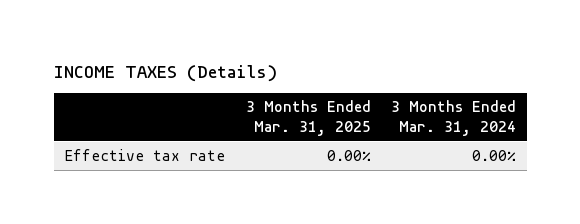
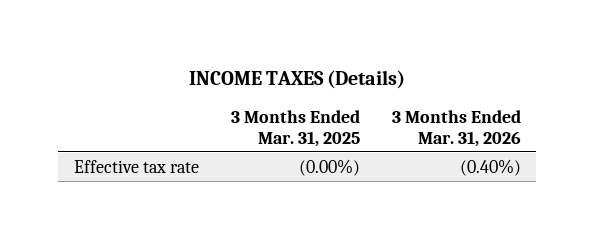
- | 3 Months Ended Mar. 31, 2025 | 3 Months Ended Mar. 31, 2024
+ | 3 Months Ended Mar. 31, 2025 | 3 Months Ended Mar. 31, 2026
- Effective tax rate | 0.00% | 0.00%
+ Effective tax rate | (0.00%) | (0.40%)

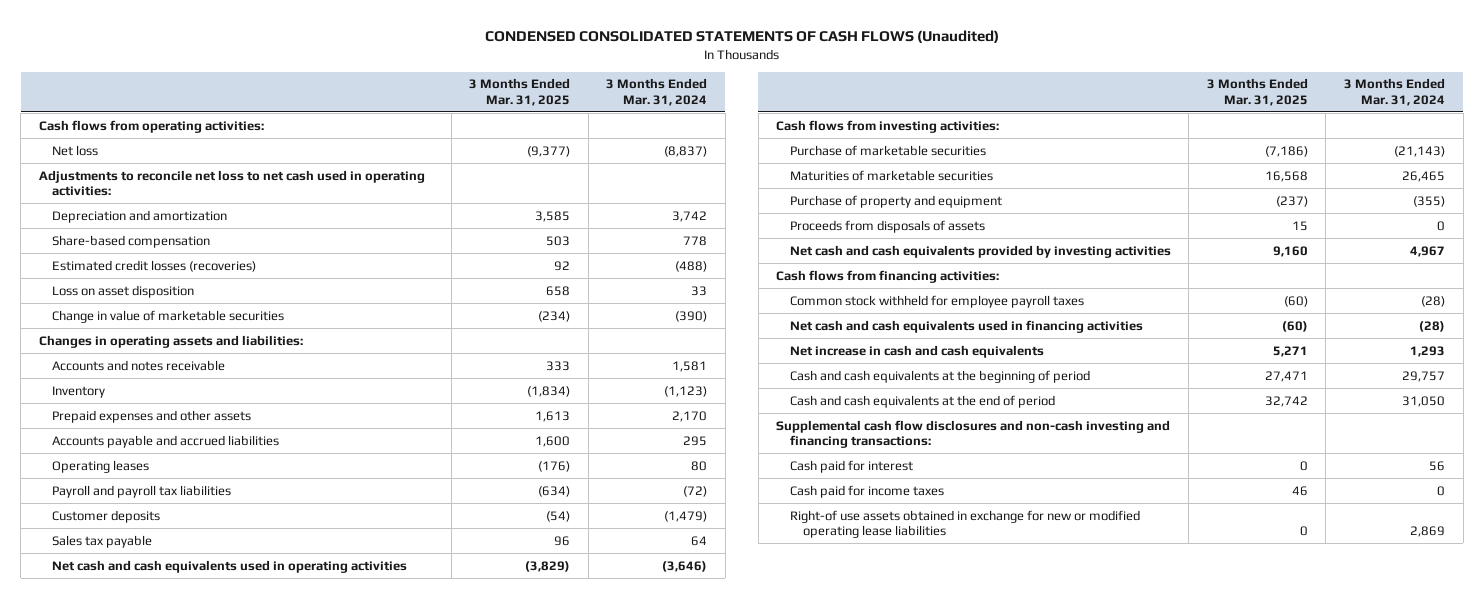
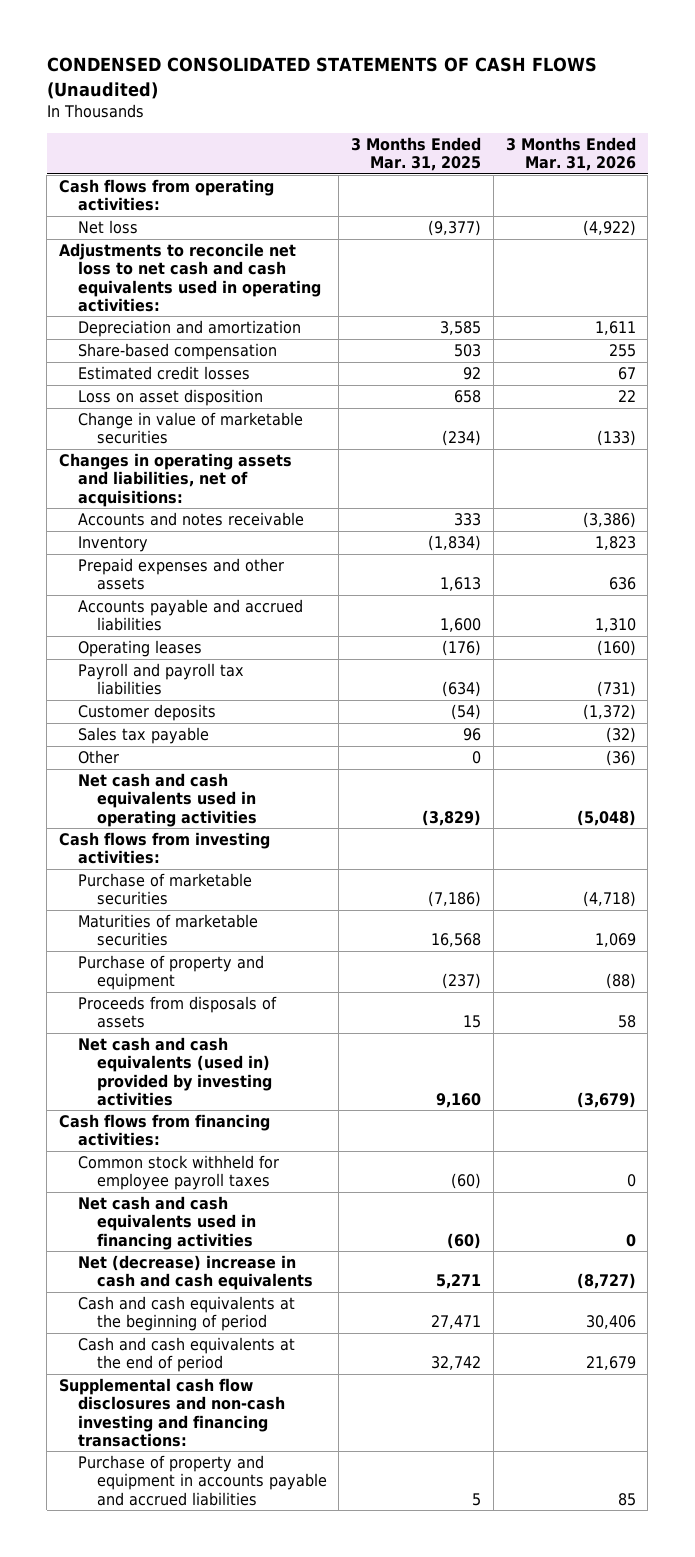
- | 3 Months Ended Mar. 31, 2025 | 3 Months Ended Mar. 31, 2024
+ | 3 Months Ended Mar. 31, 2025 | 3 Months Ended Mar. 31, 2026
- Adjustments to reconcile net loss to net cash used in operating activities:
+ Adjustments to reconcile net loss to net cash and cash equivalents used in operating activities:
- Estimated credit losses (recoveries) | 92 | (488)
+ Estimated credit losses | 92 | 67
- Changes in operating assets and liabilities:
+ Changes in operating assets and liabilities, net of acquisitions:
+ Other | 0 | (36)
- Net cash and cash equivalents provided by investing activities | 9,160 | 4,967
+ Net cash and cash equivalents (used in) provided by investing activities | 9,160 | (3,679)
- Net increase in cash and cash equivalents | 5,271 | 1,293
+ Net (decrease) increase in cash and cash equivalents | 5,271 | (8,727)
- Cash paid for interest | 0 | 56
- Cash paid for income taxes | 46 | 0
- Right-of use assets obtained in exchange for new or modified operating lease liabilities | 0 | 2,869
+ Purchase of property and equipment in accounts payable and accrued liabilities | 5 | 85

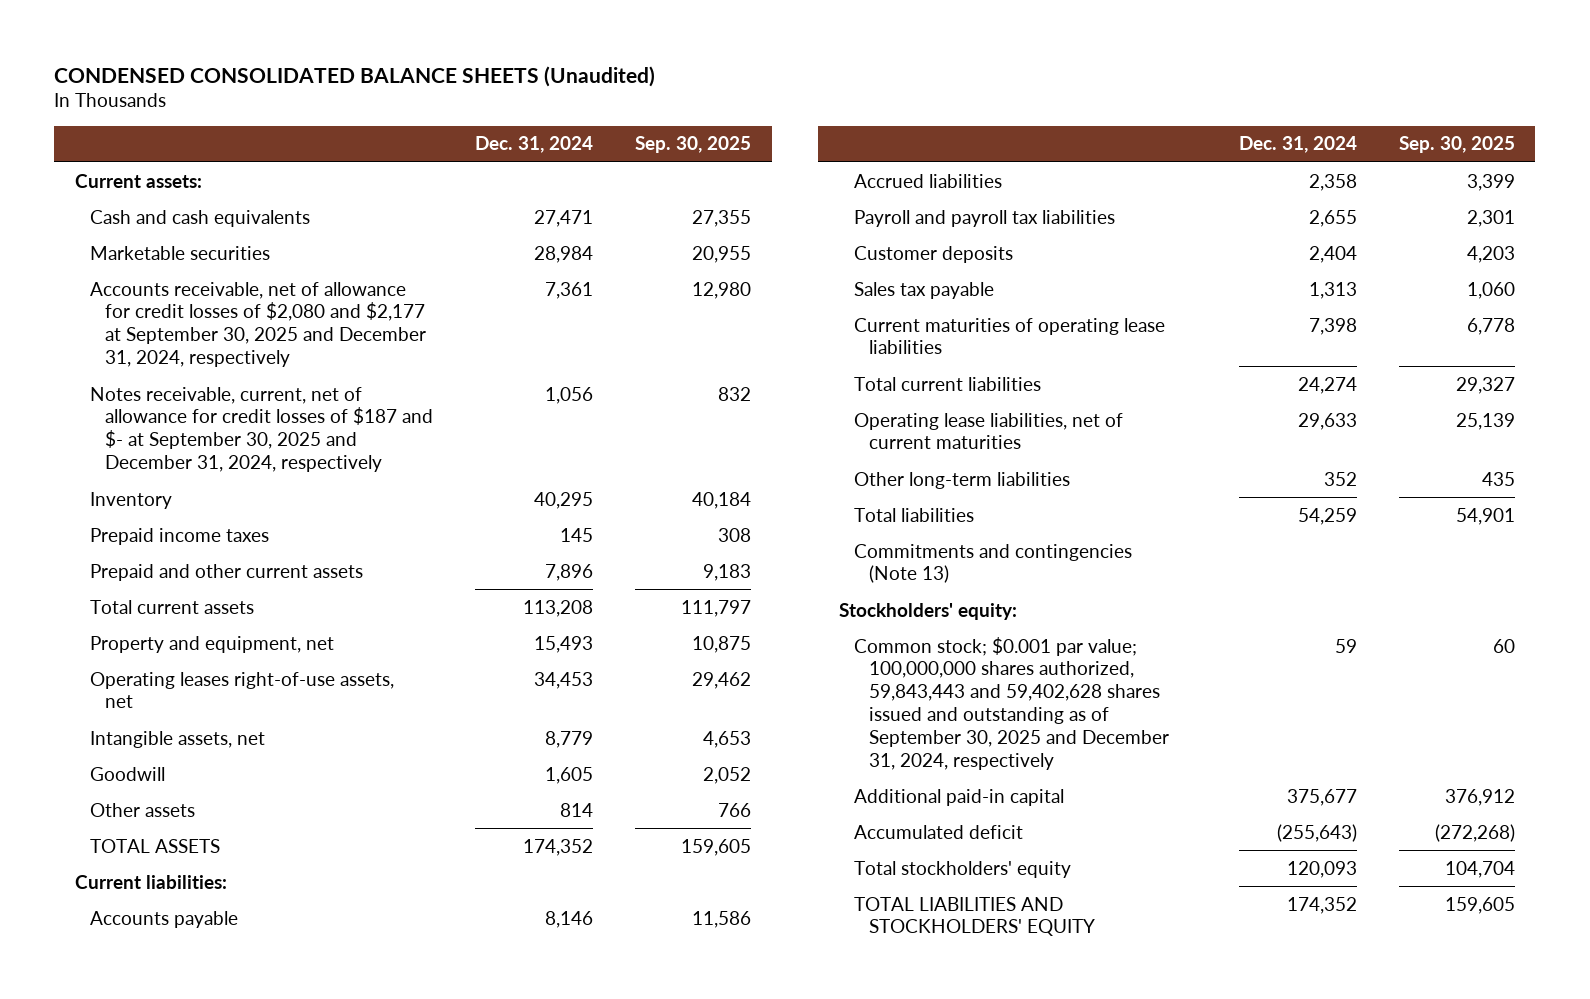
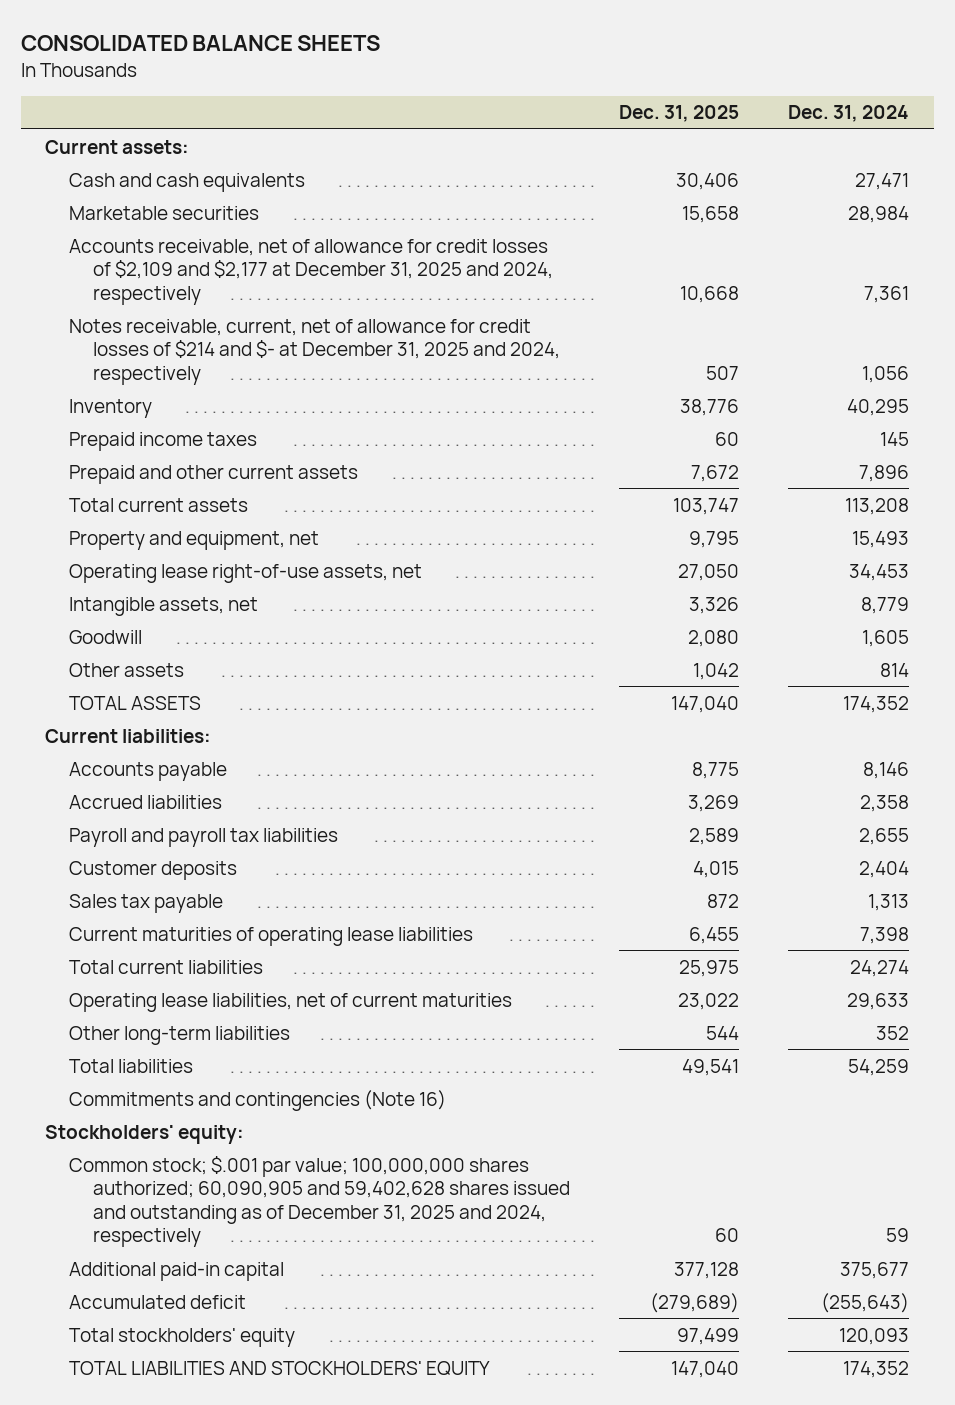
- CONDENSED CONSOLIDATED BALANCE SHEETS (Unaudited)
+ CONSOLIDATED BALANCE SHEETS
- | Dec. 31, 2024 | Sep. 30, 2025
+ | Dec. 31, 2025 | Dec. 31, 2024
- Accounts receivable, net of allowance for credit losses of $2,080 and $2,177 at September 30, 2025 and December 31, 2024, respectively | 7,361 | 12,980
- Notes receivable, current, net of allowance for credit losses of $187 and $- at September 30, 2025 and December 31, 2024, respectively | 1,056 | 832
+ Accounts receivable, net of allowance for credit losses of $2,109 and $2,177 at December 31, 2025 and 2024, respectively | 10,668 | 7,361
+ Notes receivable, current, net of allowance for credit losses of $214 and $- at December 31, 2025 and 2024, respectively | 507 | 1,056
- Operating leases right-of-use assets, net | 34,453 | 29,462
+ Operating lease right-of-use assets, net | 27,050 | 34,453
- Commitments and contingencies (Note 13)
+ Commitments and contingencies (Note 16)
- Common stock; $0.001 par value; 100,000,000 shares authorized, 59,843,443 and 59,402,628 shares issued and outstanding as of September 30, 2025 and December 31, 2024, respectively | 59 | 60
+ Common stock; $.001 par value; 100,000,000 shares authorized; 60,090,905 and 59,402,628 shares issued and outstanding as of December 31, 2025 and 2024, respectively | 60 | 59

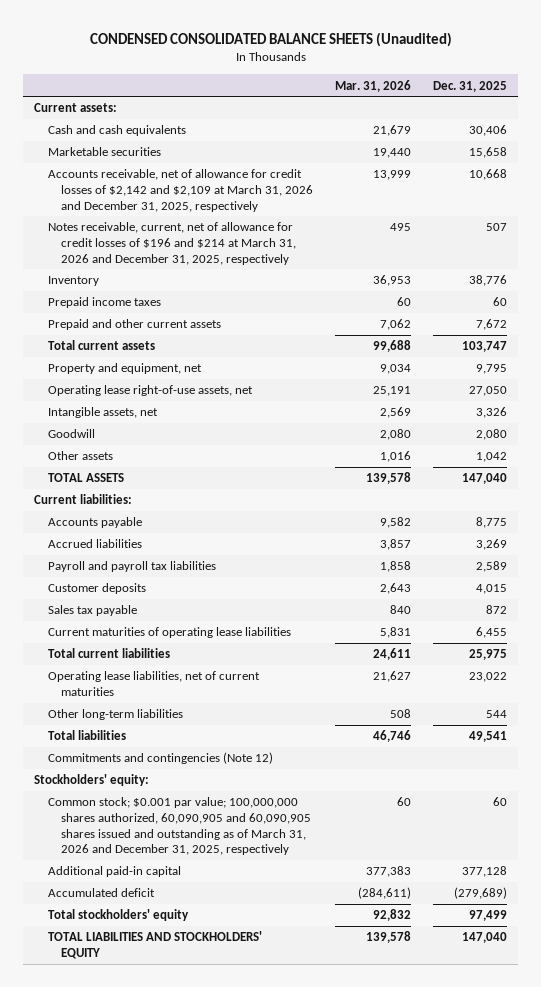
- CONSOLIDATED BALANCE SHEETS
+ CONDENSED CONSOLIDATED BALANCE SHEETS (Unaudited)
- | Dec. 31, 2025 | Dec. 31, 2024
+ | Mar. 31, 2026 | Dec. 31, 2025
- Accounts receivable, net of allowance for credit losses of $2,109 and $2,177 at December 31, 2025 and 2024, respectively | 10,668 | 7,361
- Notes receivable, current, net of allowance for credit losses of $214 and $- at December 31, 2025 and 2024, respectively | 507 | 1,056
+ Accounts receivable, net of allowance for credit losses of $2,142 and $2,109 at March 31, 2026 and December 31, 2025, respectively | 13,999 | 10,668
+ Notes receivable, current, net of allowance for credit losses of $196 and $214 at March 31, 2026 and December 31, 2025, respectively | 495 | 507
- Commitments and contingencies (Note 16)
+ Commitments and contingencies (Note 12)
- Common stock; $.001 par value; 100,000,000 shares authorized; 60,090,905 and 59,402,628 shares issued and outstanding as of December 31, 2025 and 2024, respectively | 60 | 59
+ Common stock; $0.001 par value; 100,000,000 shares authorized, 60,090,905 and 60,090,905 shares issued and outstanding as of March 31, 2026 and December 31, 2025, respectively | 60 | 60

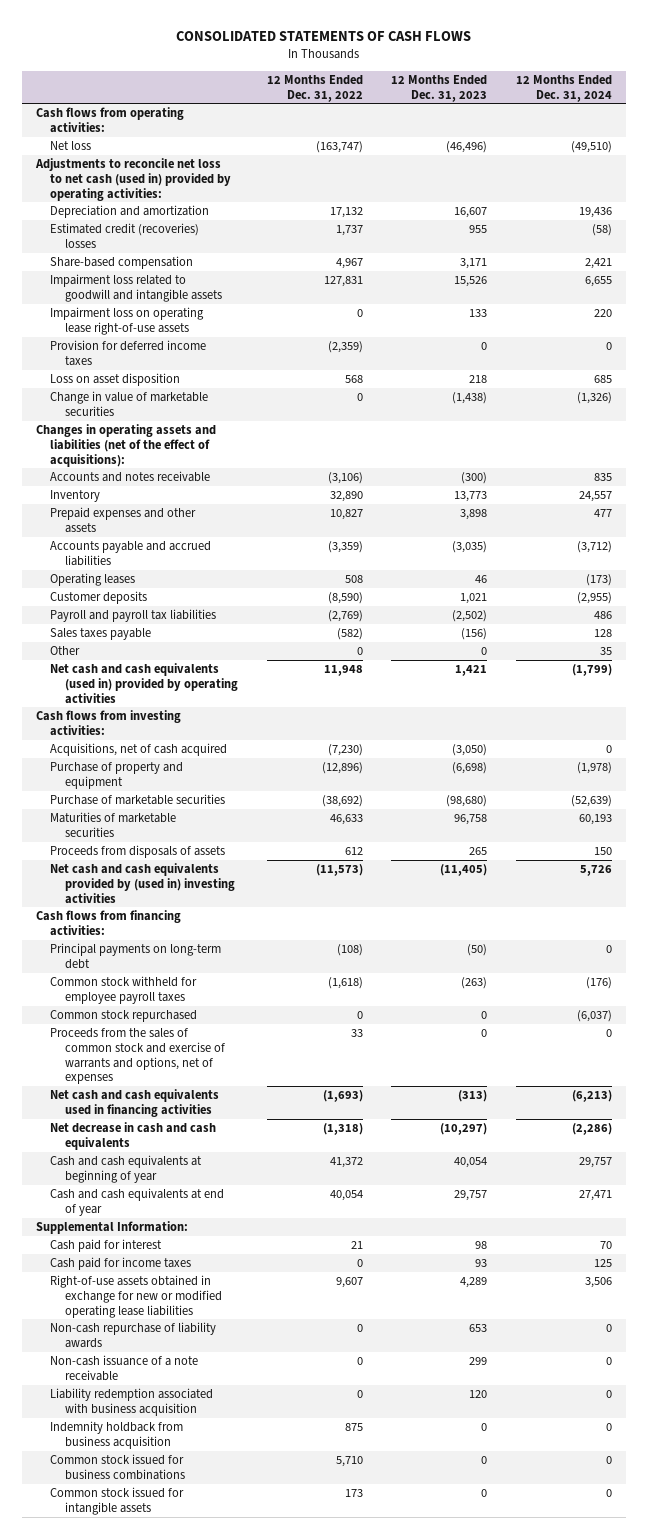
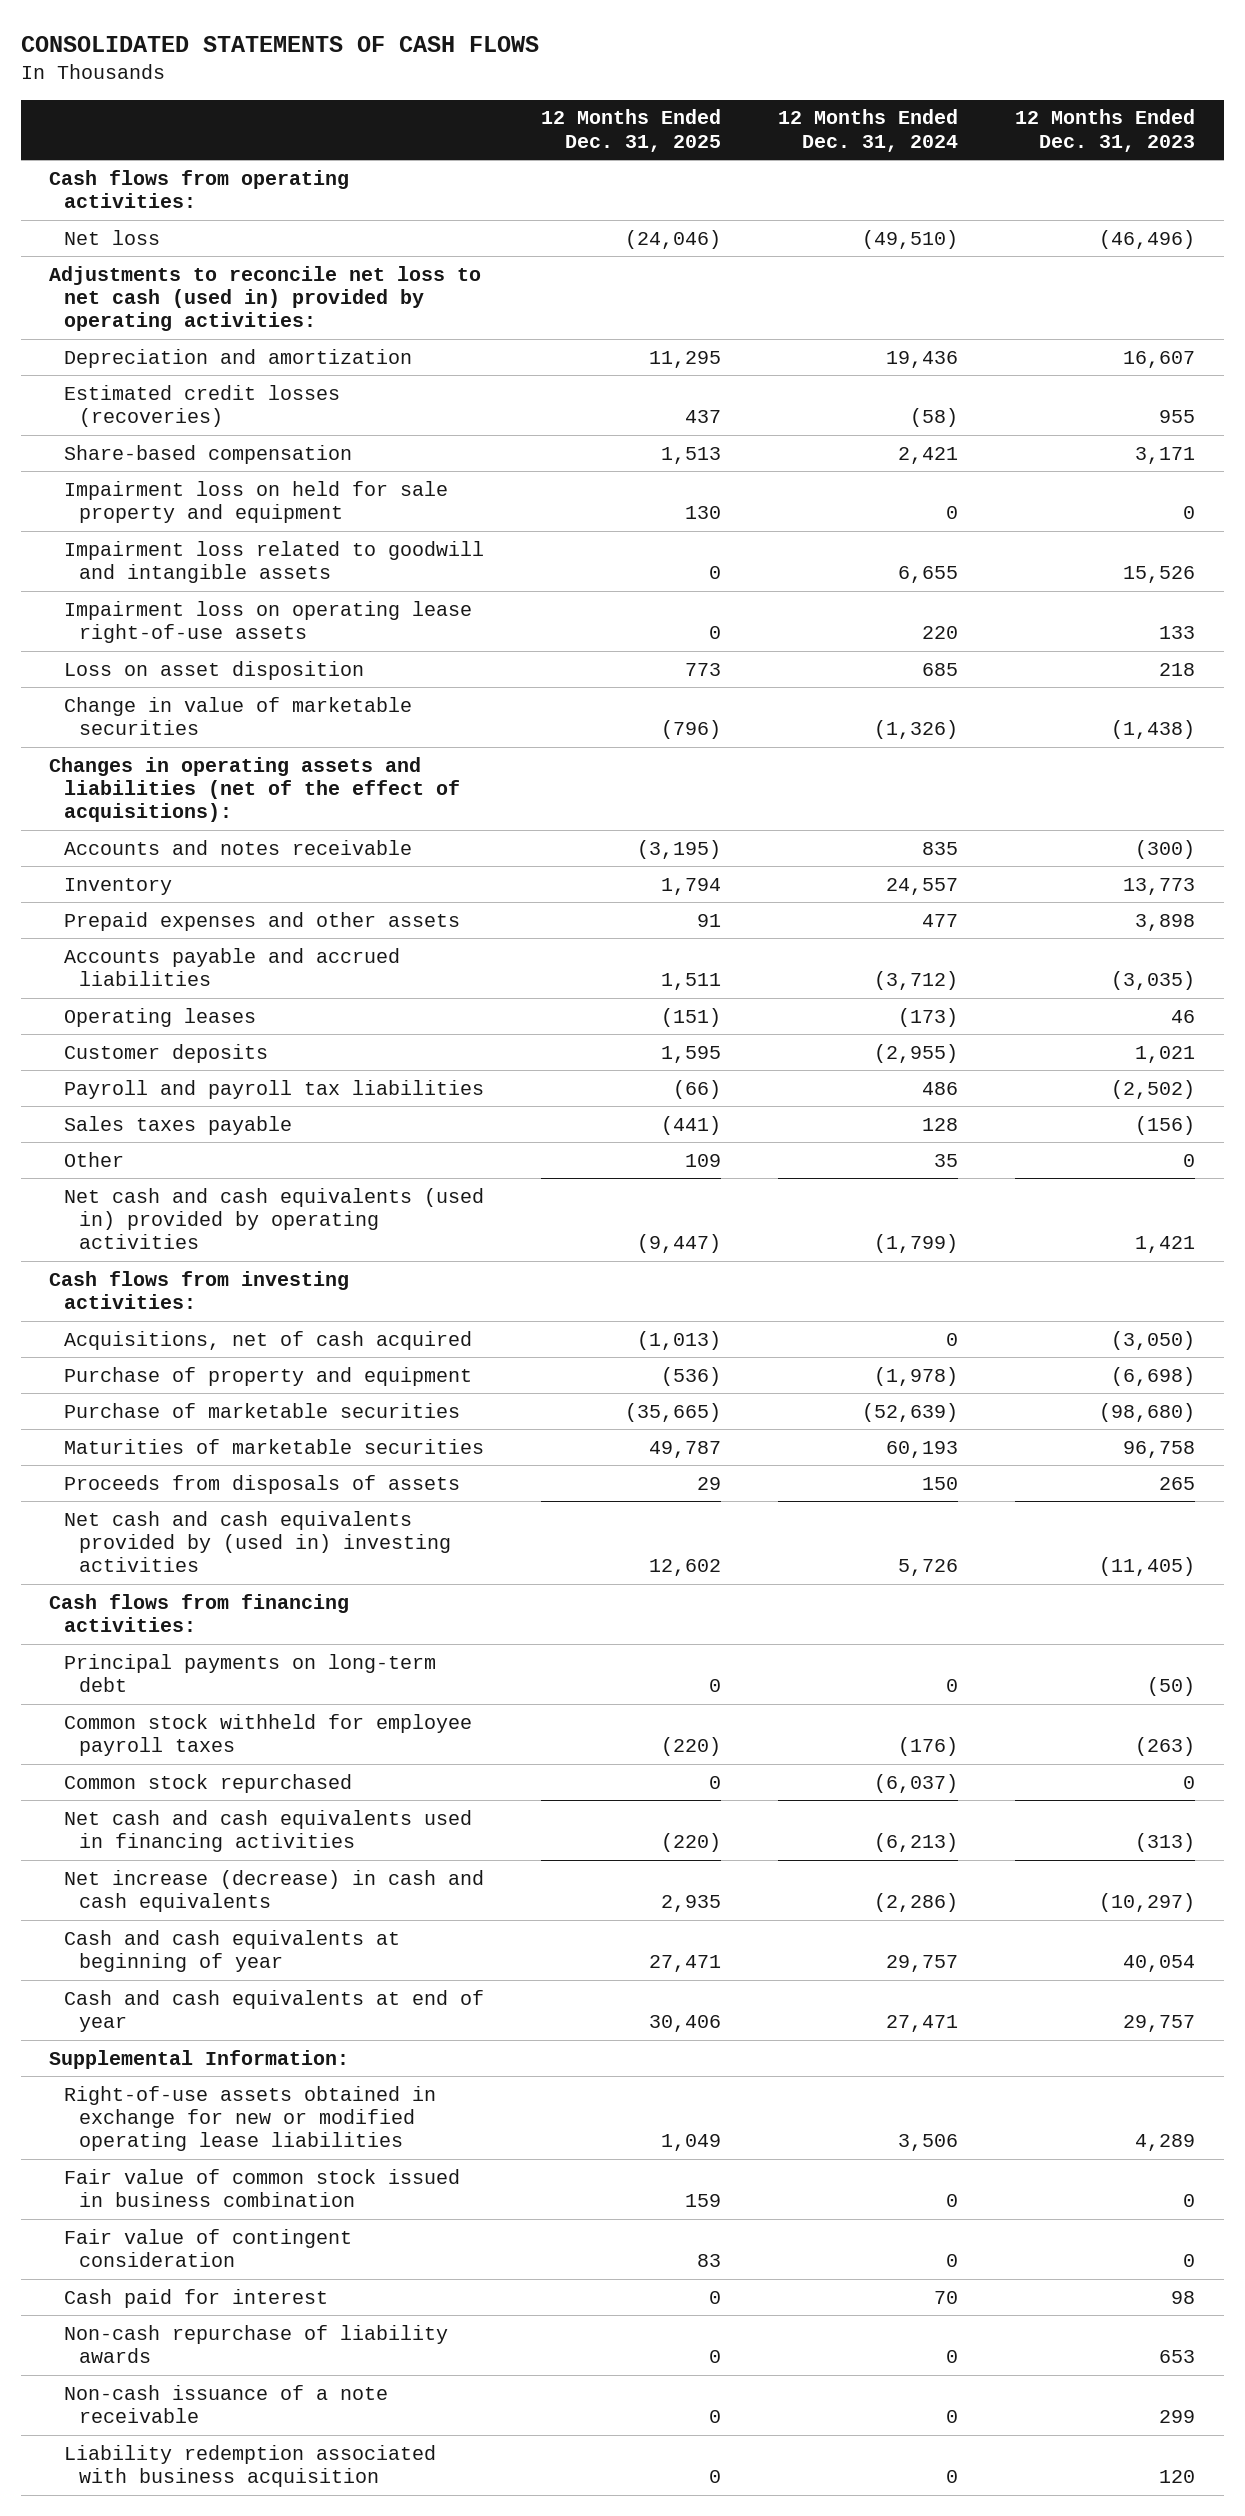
- | 12 Months Ended Dec. 31, 2022 | 12 Months Ended Dec. 31, 2023 | 12 Months Ended Dec. 31, 2024
+ | 12 Months Ended Dec. 31, 2025 | 12 Months Ended Dec. 31, 2024 | 12 Months Ended Dec. 31, 2023
- Estimated credit (recoveries) losses | 1,737 | 955 | (58)
+ Estimated credit losses (recoveries) | 437 | (58) | 955
+ Impairment loss on held for sale property and equipment | 130 | 0 | 0
- Provision for deferred income taxes | (2,359) | 0 | 0
- Proceeds from the sales of common stock and exercise of warrants and options, net of expenses | 33 | 0 | 0
- Net decrease in cash and cash equivalents | (1,318) | (10,297) | (2,286)
+ Net increase (decrease) in cash and cash equivalents | 2,935 | (2,286) | (10,297)
- Cash paid for income taxes | 0 | 93 | 125
+ Fair value of common stock issued in business combination | 159 | 0 | 0
+ Fair value of contingent consideration | 83 | 0 | 0
moved down: Cash paid for interest | 0 | 70 | 98
- Indemnity holdback from business acquisition | 875 | 0 | 0
- Common stock issued for business combinations | 5,710 | 0 | 0
- Common stock issued for intangible assets | 173 | 0 | 0

